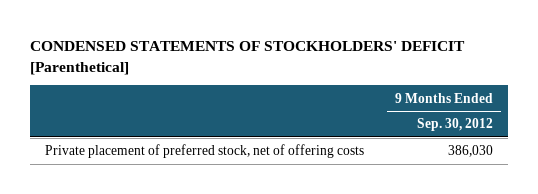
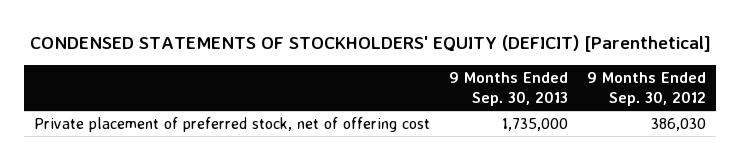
- CONDENSED STATEMENTS OF STOCKHOLDERS' DEFICIT [Parenthetical]
+ CONDENSED STATEMENTS OF STOCKHOLDERS' EQUITY (DEFICIT) [Parenthetical]
- | 9 Months Ended Sep. 30, 2012
+ | 9 Months Ended Sep. 30, 2013 | 9 Months Ended Sep. 30, 2012
- Private placement of preferred stock, net of offering costs | 386,030
+ Private placement of preferred stock, net of offering cost | 1,735,000 | 386,030

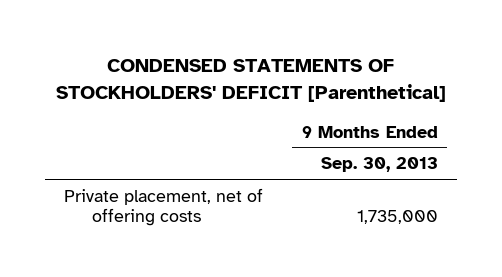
- CONDENSED STATEMENTS OF STOCKHOLDERS' EQUITY (DEFICIT) [Parenthetical]
+ CONDENSED STATEMENTS OF STOCKHOLDERS' DEFICIT [Parenthetical]
- | 9 Months Ended Sep. 30, 2013 | 9 Months Ended Sep. 30, 2012
+ | 9 Months Ended Sep. 30, 2013
- Private placement of preferred stock, net of offering cost | 1,735,000 | 386,030
+ Private placement, net of offering costs | 1,735,000

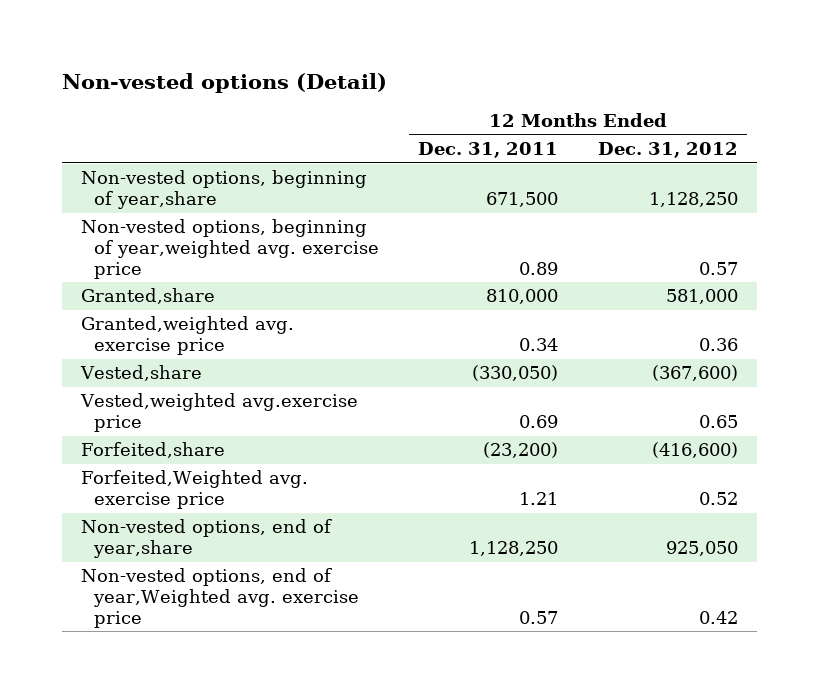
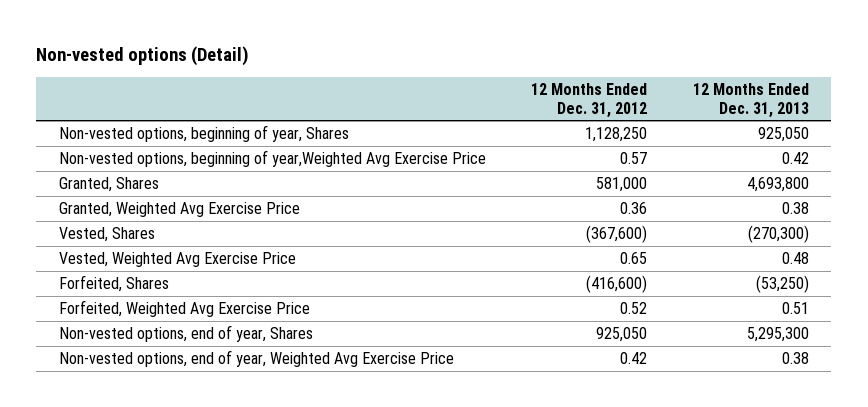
- | 12 Months Ended Dec. 31, 2011 | 12 Months Ended Dec. 31, 2012
+ | 12 Months Ended Dec. 31, 2012 | 12 Months Ended Dec. 31, 2013
- Non-vested options, beginning of year,share | 671,500 | 1,128,250
- Non-vested options, beginning of year,weighted avg. exercise price | 0.89 | 0.57
- Granted,share | 810,000 | 581,000
- Granted,weighted avg. exercise price | 0.34 | 0.36
- Vested,share | (330,050) | (367,600)
- Vested,weighted avg.exercise price | 0.69 | 0.65
- Forfeited,share | (23,200) | (416,600)
- Forfeited,Weighted avg. exercise price | 1.21 | 0.52
- Non-vested options, end of year,share | 1,128,250 | 925,050
- Non-vested options, end of year,Weighted avg. exercise price | 0.57 | 0.42
+ Non-vested options, beginning of year, Shares | 1,128,250 | 925,050
+ Non-vested options, beginning of year,Weighted Avg Exercise Price | 0.57 | 0.42
+ Granted, Shares | 581,000 | 4,693,800
+ Granted, Weighted Avg Exercise Price | 0.36 | 0.38
+ Vested, Shares | (367,600) | (270,300)
+ Vested, Weighted Avg Exercise Price | 0.65 | 0.48
+ Forfeited, Shares | (416,600) | (53,250)
+ Forfeited, Weighted Avg Exercise Price | 0.52 | 0.51
+ Non-vested options, end of year, Shares | 925,050 | 5,295,300
+ Non-vested options, end of year, Weighted Avg Exercise Price | 0.42 | 0.38

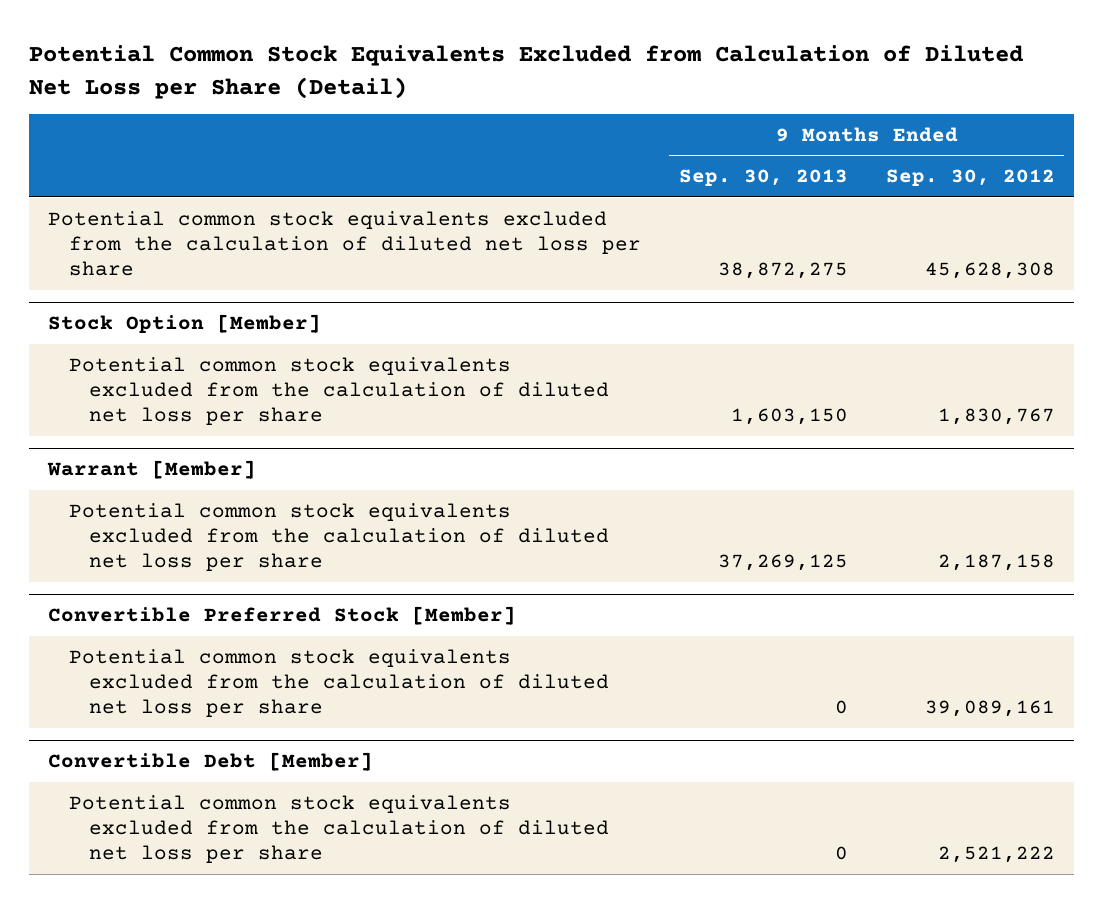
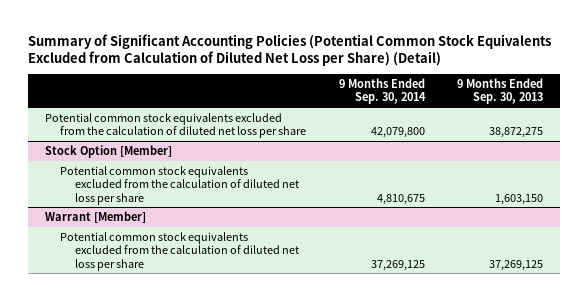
- Potential Common Stock Equivalents Excluded from Calculation of Diluted Net Loss per Share (Detail)
+ Summary of Significant Accounting Policies (Potential Common Stock Equivalents Excluded from Calculation of Diluted Net Loss per Share) (Detail)
- | 9 Months Ended Sep. 30, 2013 | 9 Months Ended Sep. 30, 2012
+ | 9 Months Ended Sep. 30, 2014 | 9 Months Ended Sep. 30, 2013
- Convertible Preferred Stock [Member]
- Potential common stock equivalents excluded from the calculation of diluted net loss per share | 0 | 39,089,161
- Convertible Debt [Member]
- Potential common stock equivalents excluded from the calculation of diluted net loss per share | 0 | 2,521,222

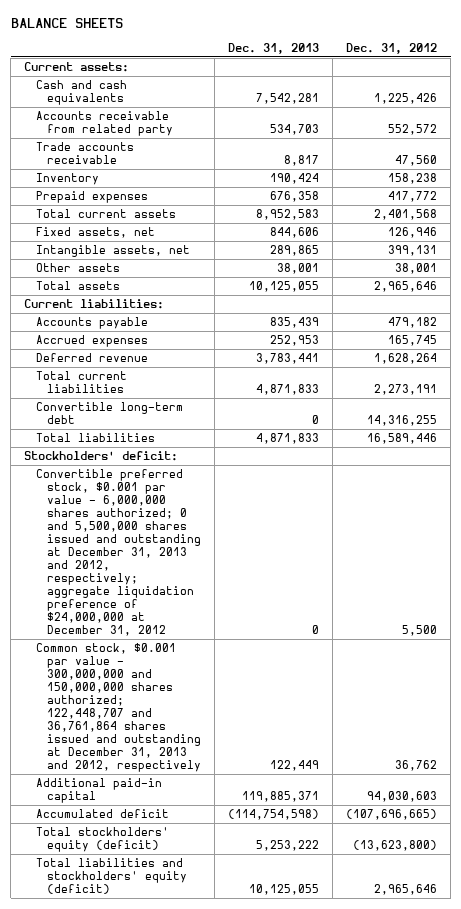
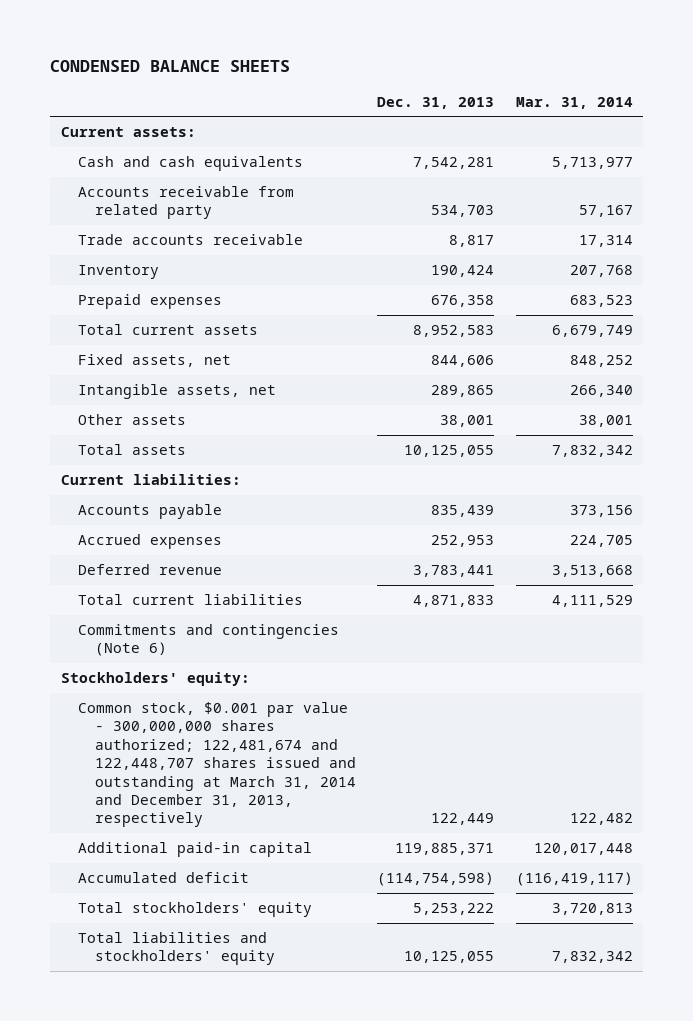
- BALANCE SHEETS
+ CONDENSED BALANCE SHEETS
- | Dec. 31, 2013 | Dec. 31, 2012
+ | Dec. 31, 2013 | Mar. 31, 2014
- Convertible long-term debt | 0 | 14,316,255
- Total liabilities | 4,871,833 | 16,589,446
- Stockholders' deficit:
- Convertible preferred stock, $0.001 par value - 6,000,000 shares authorized; 0 and 5,500,000 shares issued and outstanding at December 31, 2013 and 2012, respectively; aggregate liquidation preference of $24,000,000 at December 31, 2012 | 0 | 5,500
- Common stock, $0.001 par value - 300,000,000 and 150,000,000 shares authorized; 122,448,707 and 36,761,864 shares issued and outstanding at December 31, 2013 and 2012, respectively | 122,449 | 36,762
+ Commitments and contingencies (Note 6)
+ Stockholders' equity:
+ Common stock, $0.001 par value - 300,000,000 shares authorized; 122,481,674 and 122,448,707 shares issued and outstanding at March 31, 2014 and December 31, 2013, respectively | 122,449 | 122,482
- Total stockholders' equity (deficit) | 5,253,222 | (13,623,800)
- Total liabilities and stockholders' equity (deficit) | 10,125,055 | 2,965,646
+ Total stockholders' equity | 5,253,222 | 3,720,813
+ Total liabilities and stockholders' equity | 10,125,055 | 7,832,342

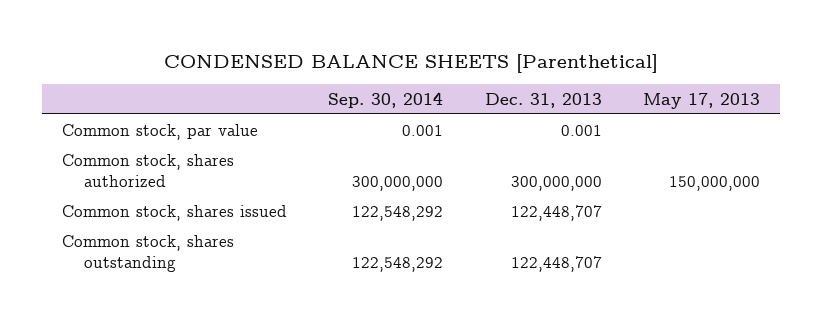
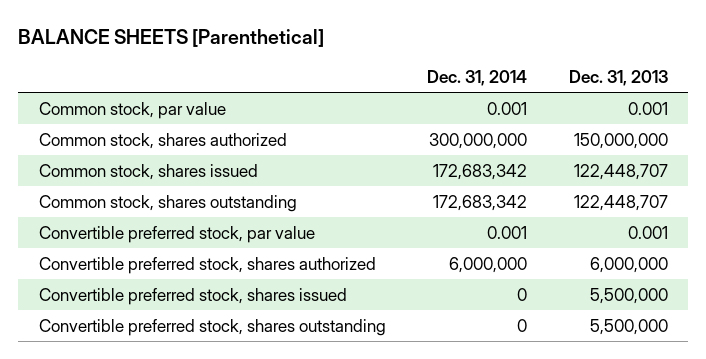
- CONDENSED BALANCE SHEETS [Parenthetical]
+ BALANCE SHEETS [Parenthetical]
- | Sep. 30, 2014 | Dec. 31, 2013 | May 17, 2013
+ | Dec. 31, 2014 | Dec. 31, 2013
- Common stock, shares authorized | 300,000,000 | 300,000,000 | 150,000,000
+ Common stock, shares authorized | 300,000,000 | 150,000,000
+ Convertible preferred stock, par value | 0.001 | 0.001
+ Convertible preferred stock, shares authorized | 6,000,000 | 6,000,000
+ Convertible preferred stock, shares issued | 0 | 5,500,000
+ Convertible preferred stock, shares outstanding | 0 | 5,500,000

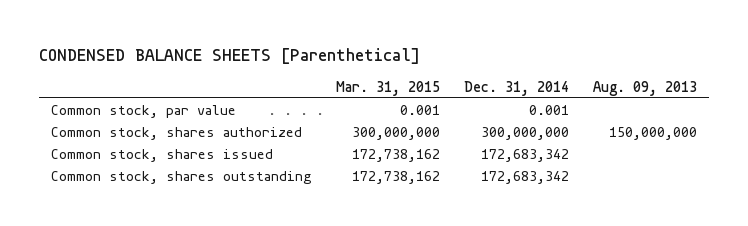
- BALANCE SHEETS [Parenthetical]
+ CONDENSED BALANCE SHEETS [Parenthetical]
- | Dec. 31, 2014 | Dec. 31, 2013
+ | Mar. 31, 2015 | Dec. 31, 2014 | Aug. 09, 2013
- Convertible preferred stock, par value | 0.001 | 0.001
- Convertible preferred stock, shares authorized | 6,000,000 | 6,000,000
- Convertible preferred stock, shares issued | 0 | 5,500,000
- Convertible preferred stock, shares outstanding | 0 | 5,500,000

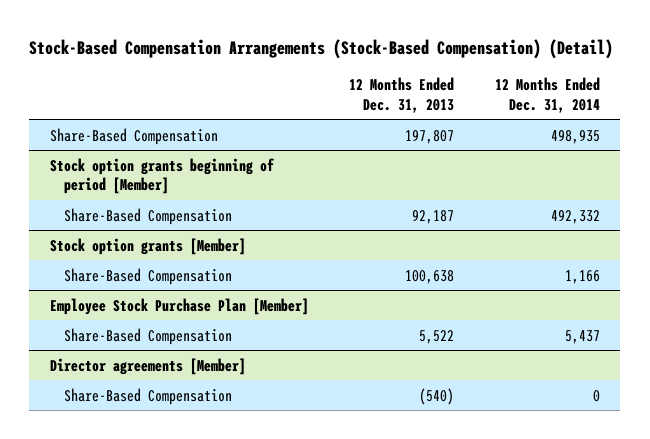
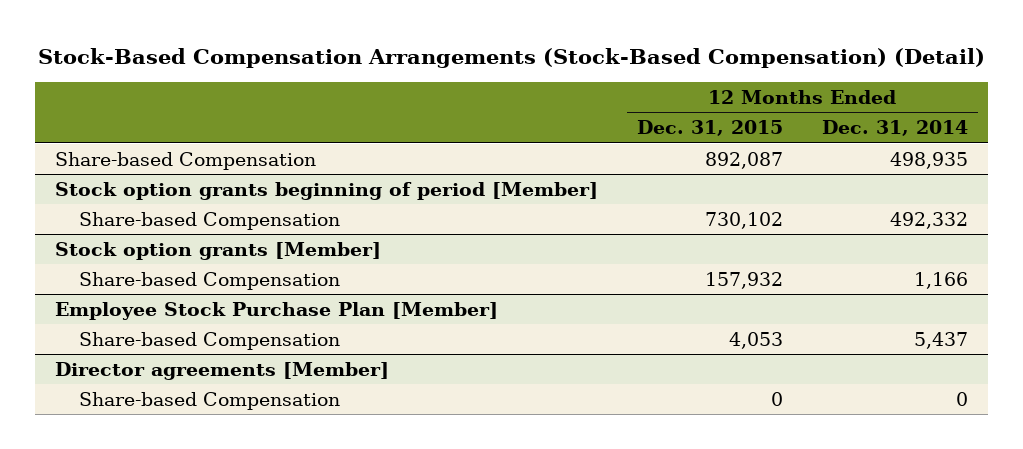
- | 12 Months Ended Dec. 31, 2013 | 12 Months Ended Dec. 31, 2014
+ | 12 Months Ended Dec. 31, 2015 | 12 Months Ended Dec. 31, 2014
- Share-Based Compensation | 197,807 | 498,935
+ Share-based Compensation | 892,087 | 498,935
@ Stock option grants beginning of period [Member]
- Share-Based Compensation | 92,187 | 492,332
+ Share-based Compensation | 730,102 | 492,332
@ Stock option grants [Member]
- Share-Based Compensation | 100,638 | 1,166
+ Share-based Compensation | 157,932 | 1,166
@ Employee Stock Purchase Plan [Member]
- Share-Based Compensation | 5,522 | 5,437
+ Share-based Compensation | 4,053 | 5,437
@ Director agreements [Member]
- Share-Based Compensation | (540) | 0
+ Share-based Compensation | 0 | 0

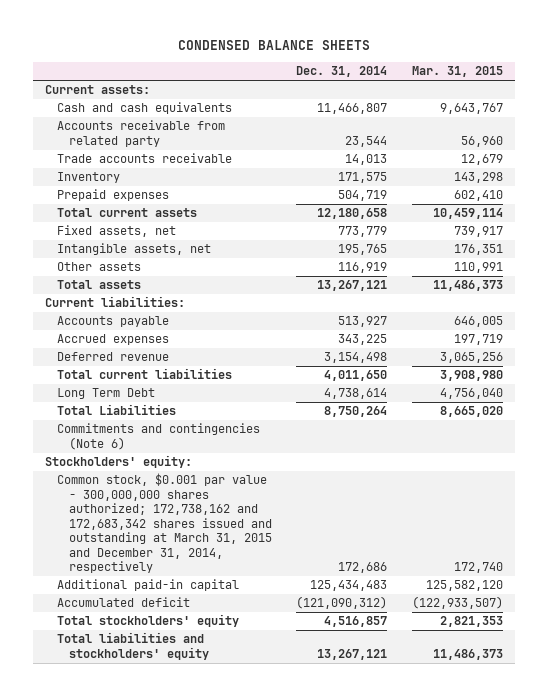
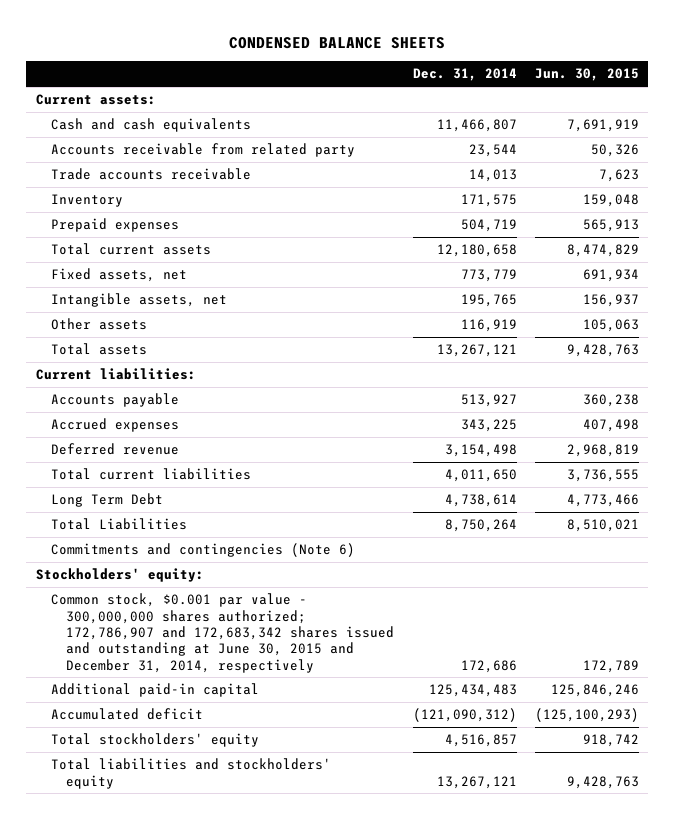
- | Dec. 31, 2014 | Mar. 31, 2015
+ | Dec. 31, 2014 | Jun. 30, 2015
- Common stock, $0.001 par value - 300,000,000 shares authorized; 172,738,162 and 172,683,342 shares issued and outstanding at March 31, 2015 and December 31, 2014, respectively | 172,686 | 172,740
+ Common stock, $0.001 par value - 300,000,000 shares authorized; 172,786,907 and 172,683,342 shares issued and outstanding at June 30, 2015 and December 31, 2014, respectively | 172,686 | 172,789

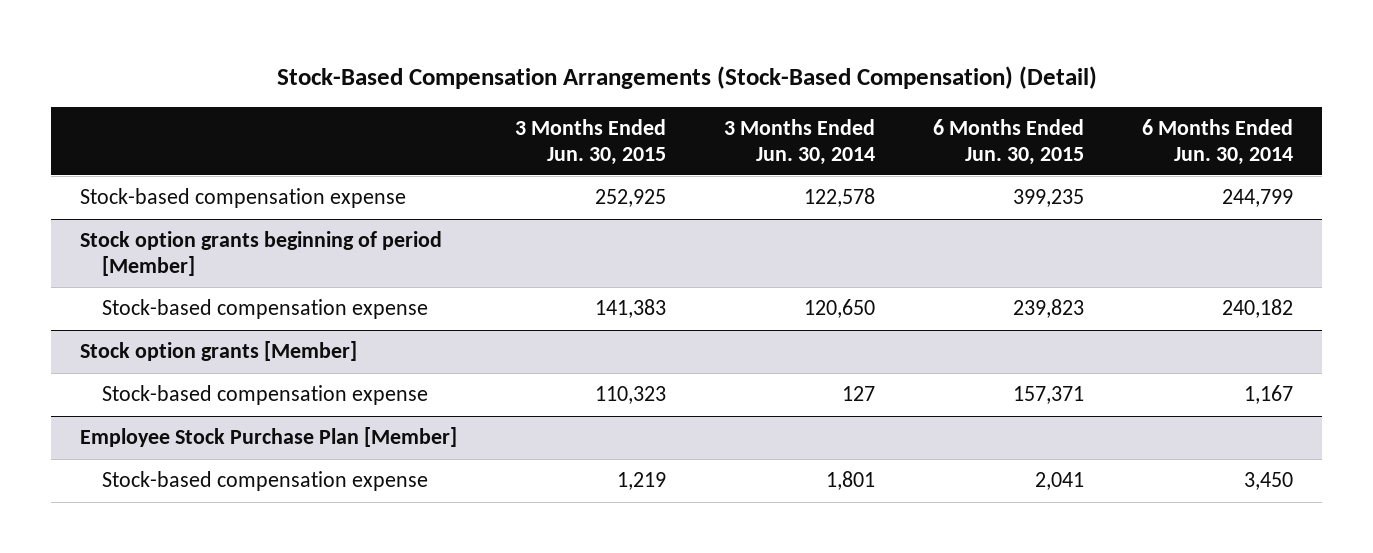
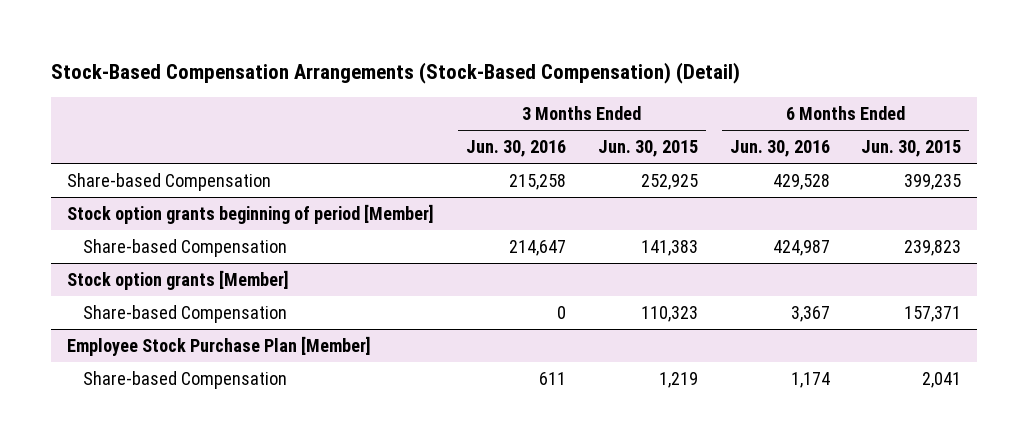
- | 3 Months Ended Jun. 30, 2015 | 3 Months Ended Jun. 30, 2014 | 6 Months Ended Jun. 30, 2015 | 6 Months Ended Jun. 30, 2014
+ | 3 Months Ended Jun. 30, 2016 | 3 Months Ended Jun. 30, 2015 | 6 Months Ended Jun. 30, 2016 | 6 Months Ended Jun. 30, 2015
- Stock-based compensation expense | 252,925 | 122,578 | 399,235 | 244,799
+ Share-based Compensation | 215,258 | 252,925 | 429,528 | 399,235
@ Stock option grants beginning of period [Member]
- Stock-based compensation expense | 141,383 | 120,650 | 239,823 | 240,182
+ Share-based Compensation | 214,647 | 141,383 | 424,987 | 239,823
@ Stock option grants [Member]
- Stock-based compensation expense | 110,323 | 127 | 157,371 | 1,167
+ Share-based Compensation | 0 | 110,323 | 3,367 | 157,371
@ Employee Stock Purchase Plan [Member]
- Stock-based compensation expense | 1,219 | 1,801 | 2,041 | 3,450
+ Share-based Compensation | 611 | 1,219 | 1,174 | 2,041

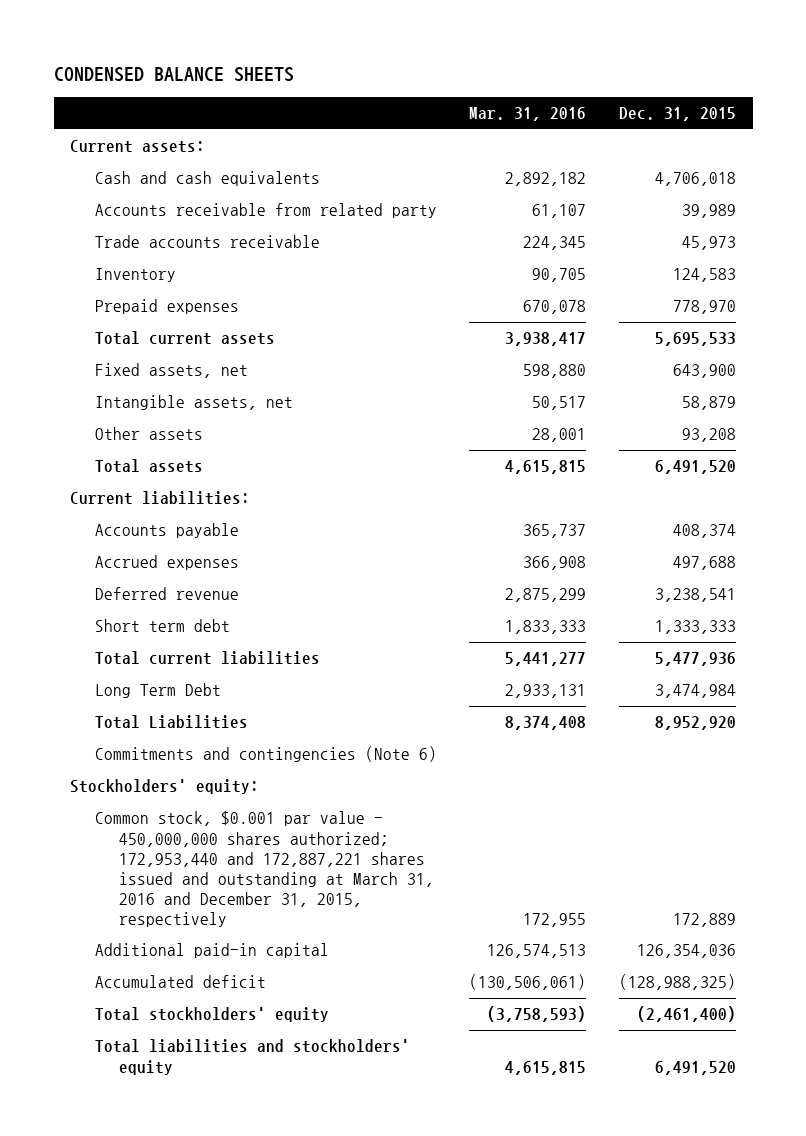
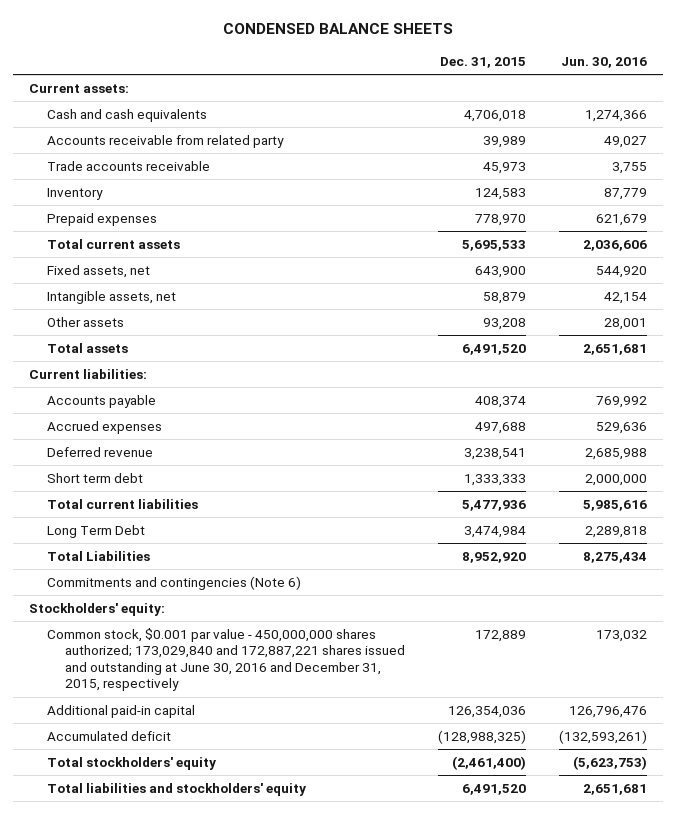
- | Mar. 31, 2016 | Dec. 31, 2015
+ | Dec. 31, 2015 | Jun. 30, 2016
- Common stock, $0.001 par value - 450,000,000 shares authorized; 172,953,440 and 172,887,221 shares issued and outstanding at March 31, 2016 and December 31, 2015, respectively | 172,955 | 172,889
+ Common stock, $0.001 par value - 450,000,000 shares authorized; 173,029,840 and 172,887,221 shares issued and outstanding at June 30, 2016 and December 31, 2015, respectively | 172,889 | 173,032

